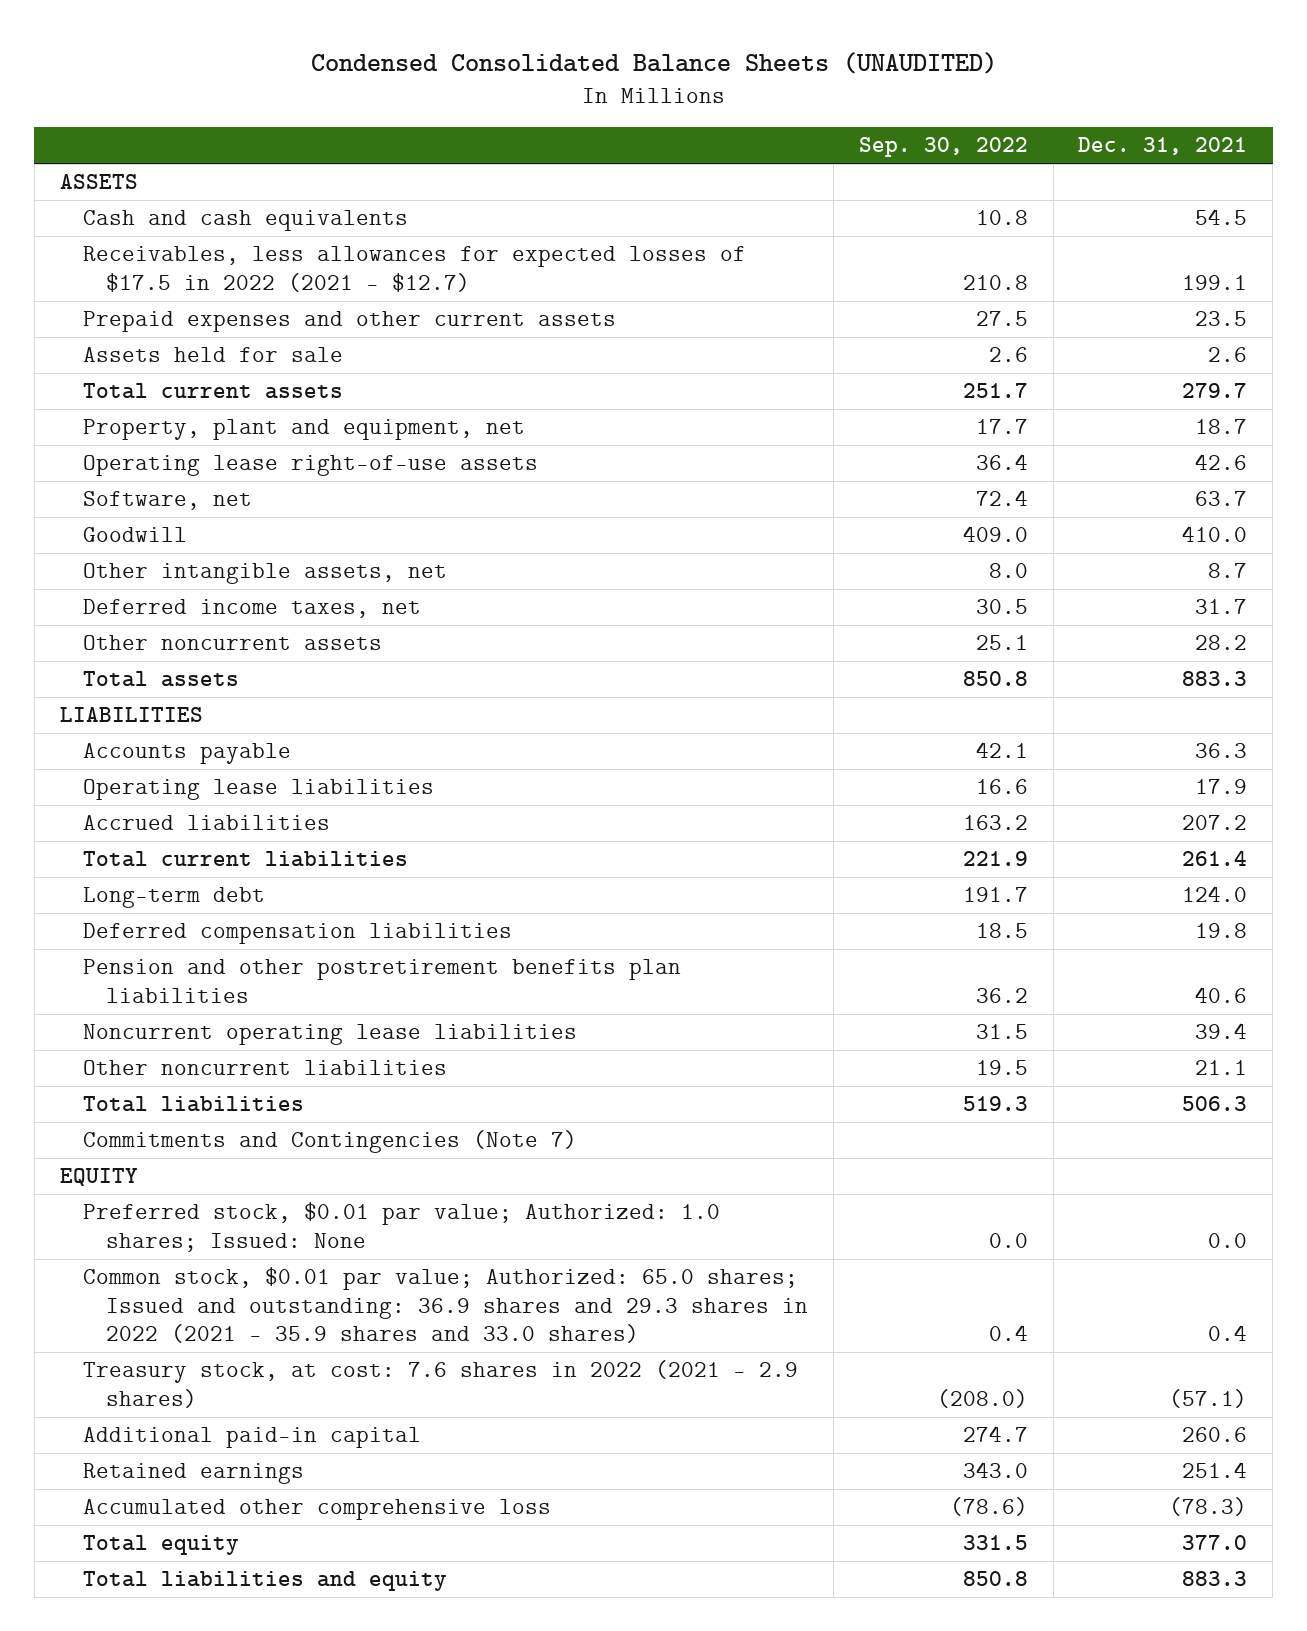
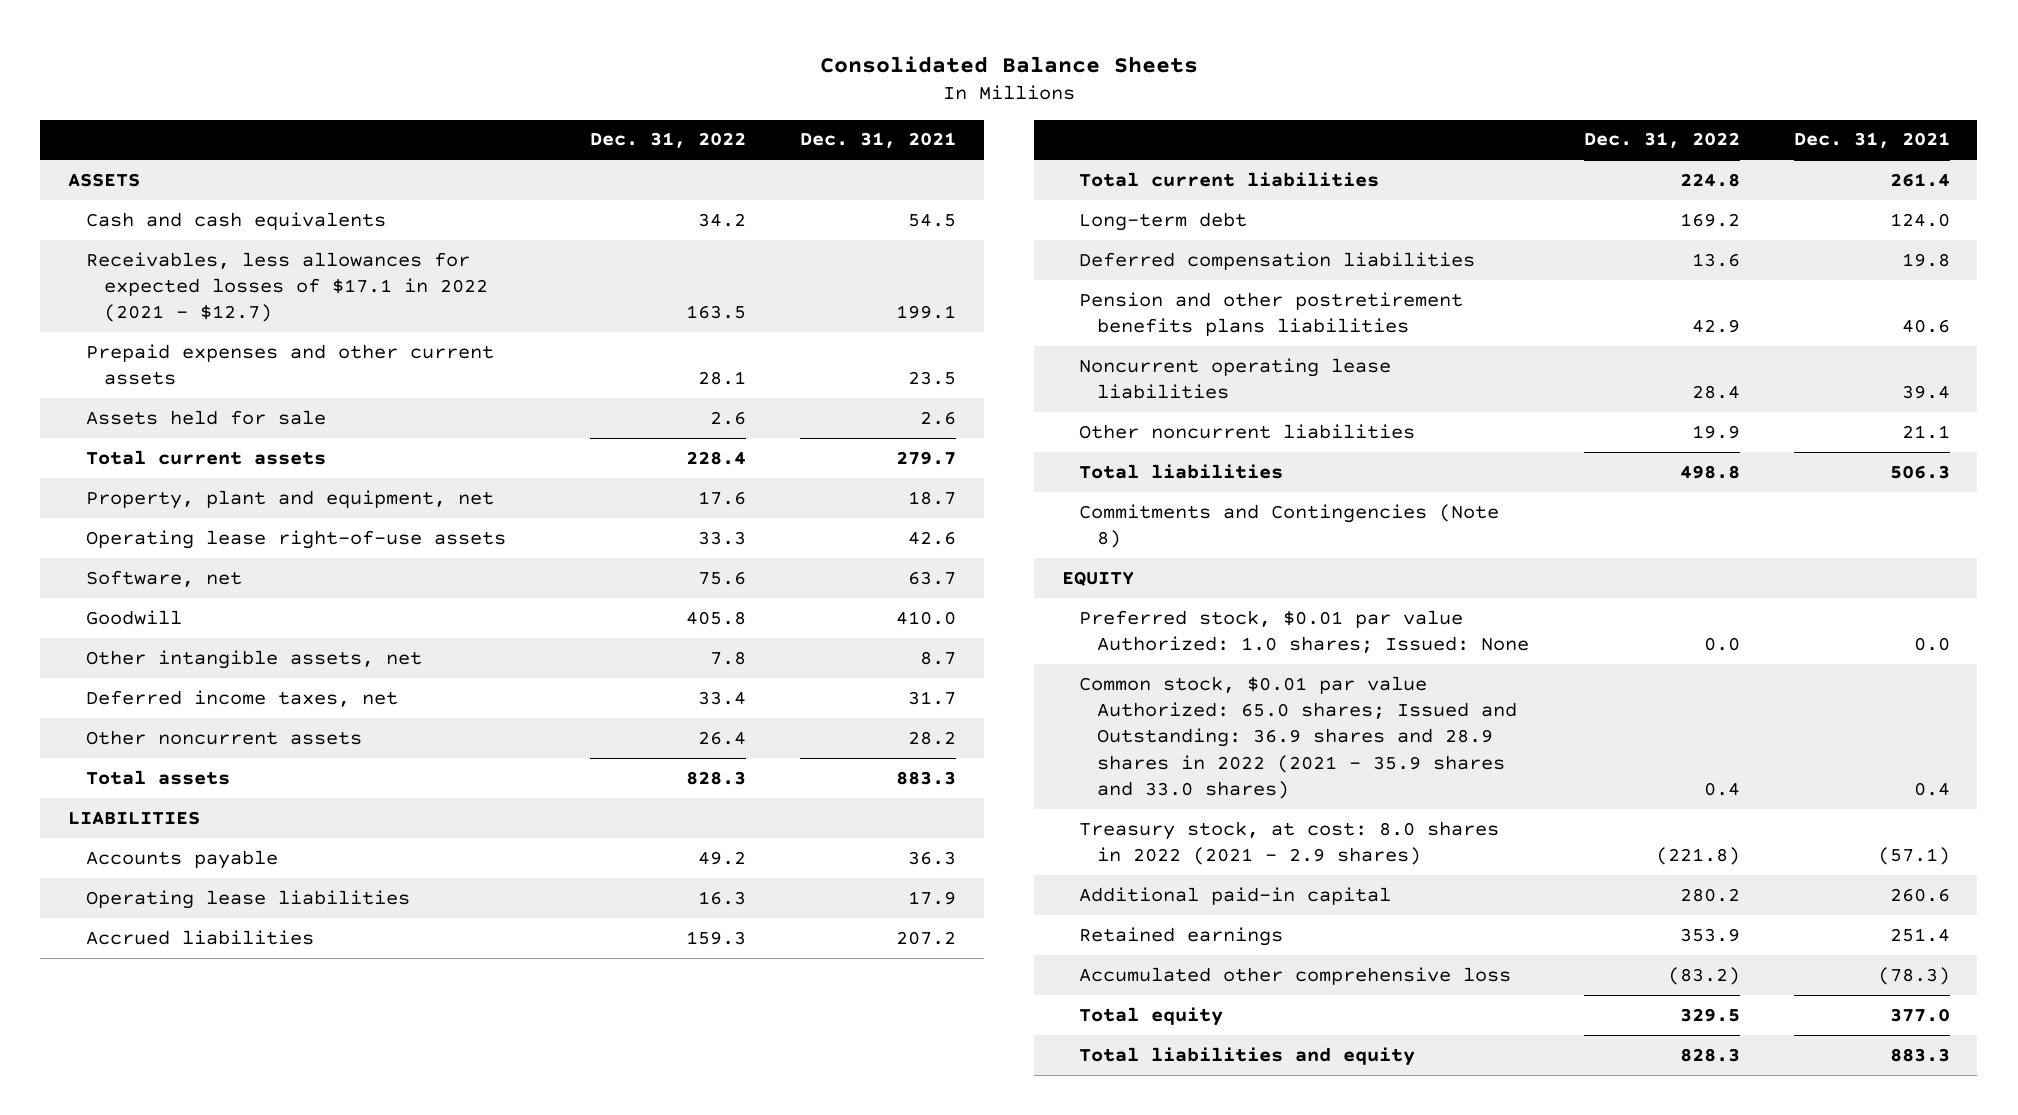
- Condensed Consolidated Balance Sheets (UNAUDITED)
+ Consolidated Balance Sheets
- | Sep. 30, 2022 | Dec. 31, 2021
+ | Dec. 31, 2022 | Dec. 31, 2021
- Receivables, less allowances for expected losses of $17.5 in 2022 (2021 - $12.7) | 210.8 | 199.1
+ Receivables, less allowances for expected losses of $17.1 in 2022 (2021 - $12.7) | 163.5 | 199.1
- Pension and other postretirement benefits plan liabilities | 36.2 | 40.6
+ Pension and other postretirement benefits plans liabilities | 42.9 | 40.6
- Commitments and Contingencies (Note 7)
+ Commitments and Contingencies (Note 8)
- Preferred stock, $0.01 par value; Authorized: 1.0 shares; Issued: None | 0.0 | 0.0
- Common stock, $0.01 par value; Authorized: 65.0 shares; Issued and outstanding: 36.9 shares and 29.3 shares in 2022 (2021 - 35.9 shares and 33.0 shares) | 0.4 | 0.4
- Treasury stock, at cost: 7.6 shares in 2022 (2021 - 2.9 shares) | (208.0) | (57.1)
+ Preferred stock, $0.01 par value Authorized: 1.0 shares; Issued: None | 0.0 | 0.0
+ Common stock, $0.01 par value Authorized: 65.0 shares; Issued and Outstanding: 36.9 shares and 28.9 shares in 2022 (2021 - 35.9 shares and 33.0 shares) | 0.4 | 0.4
+ Treasury stock, at cost: 8.0 shares in 2022 (2021 - 2.9 shares) | (221.8) | (57.1)

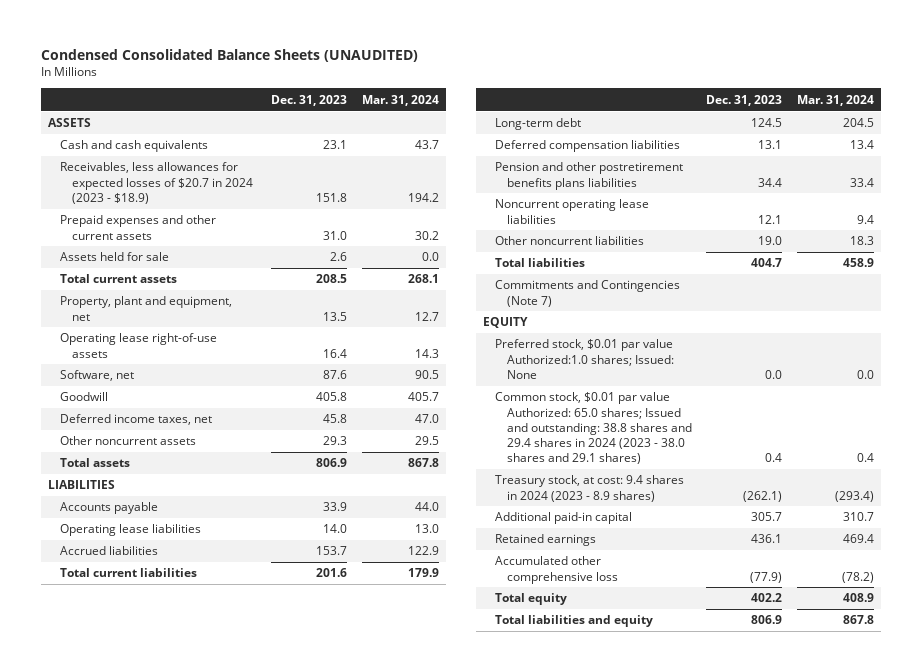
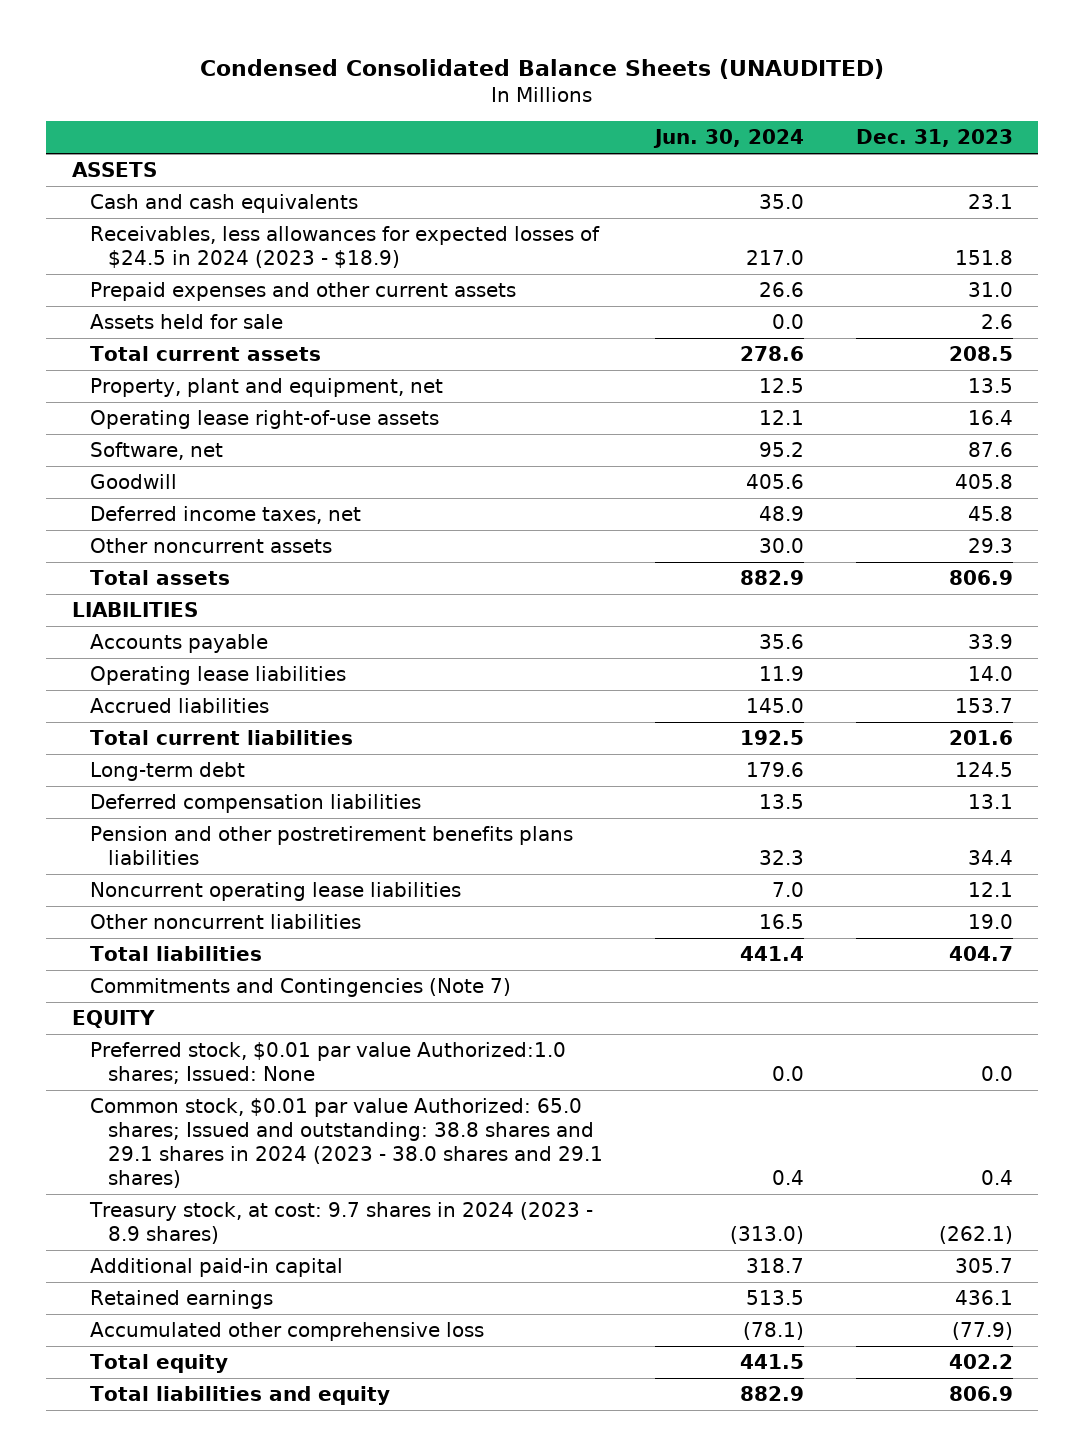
- | Dec. 31, 2023 | Mar. 31, 2024
+ | Jun. 30, 2024 | Dec. 31, 2023
- Receivables, less allowances for expected losses of $20.7 in 2024 (2023 - $18.9) | 151.8 | 194.2
+ Receivables, less allowances for expected losses of $24.5 in 2024 (2023 - $18.9) | 217.0 | 151.8
- Common stock, $0.01 par value Authorized: 65.0 shares; Issued and outstanding: 38.8 shares and 29.4 shares in 2024 (2023 - 38.0 shares and 29.1 shares) | 0.4 | 0.4
- Treasury stock, at cost: 9.4 shares in 2024 (2023 - 8.9 shares) | (262.1) | (293.4)
+ Common stock, $0.01 par value Authorized: 65.0 shares; Issued and outstanding: 38.8 shares and 29.1 shares in 2024 (2023 - 38.0 shares and 29.1 shares) | 0.4 | 0.4
+ Treasury stock, at cost: 9.7 shares in 2024 (2023 - 8.9 shares) | (313.0) | (262.1)

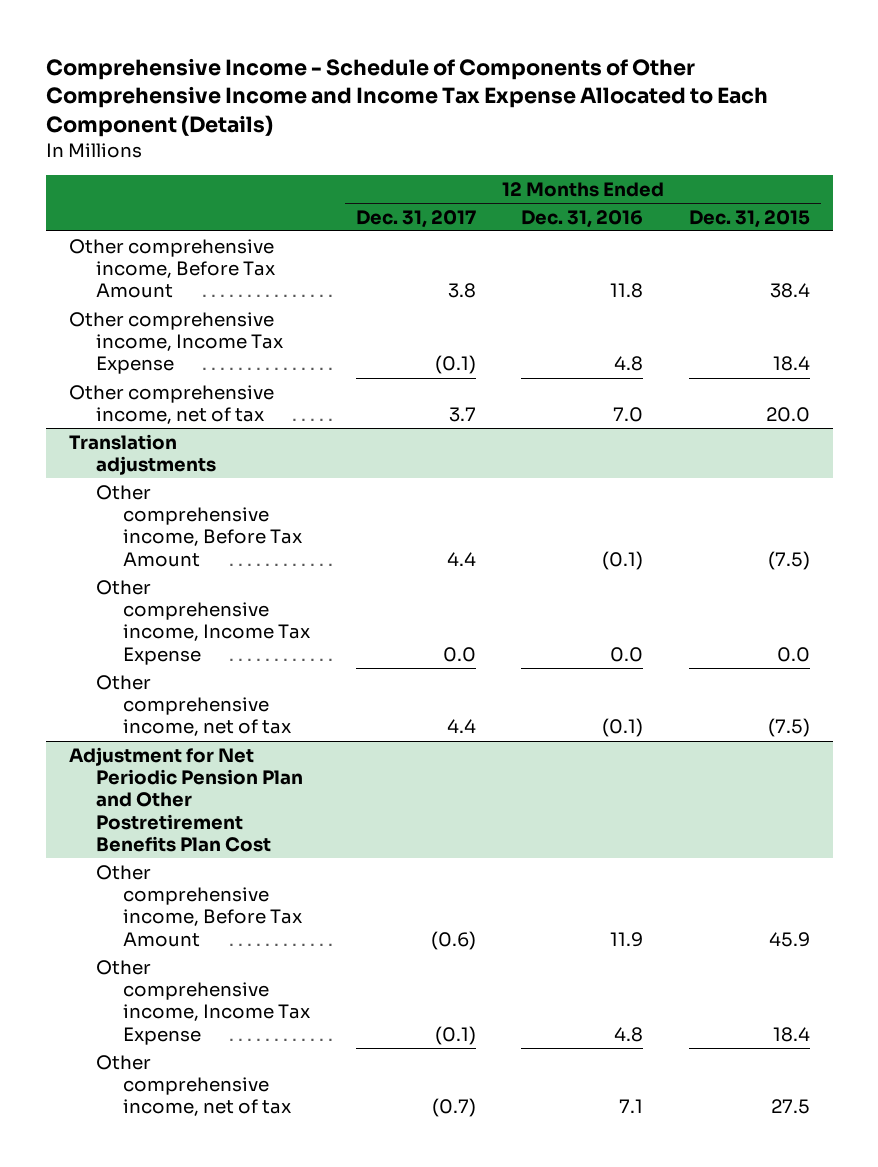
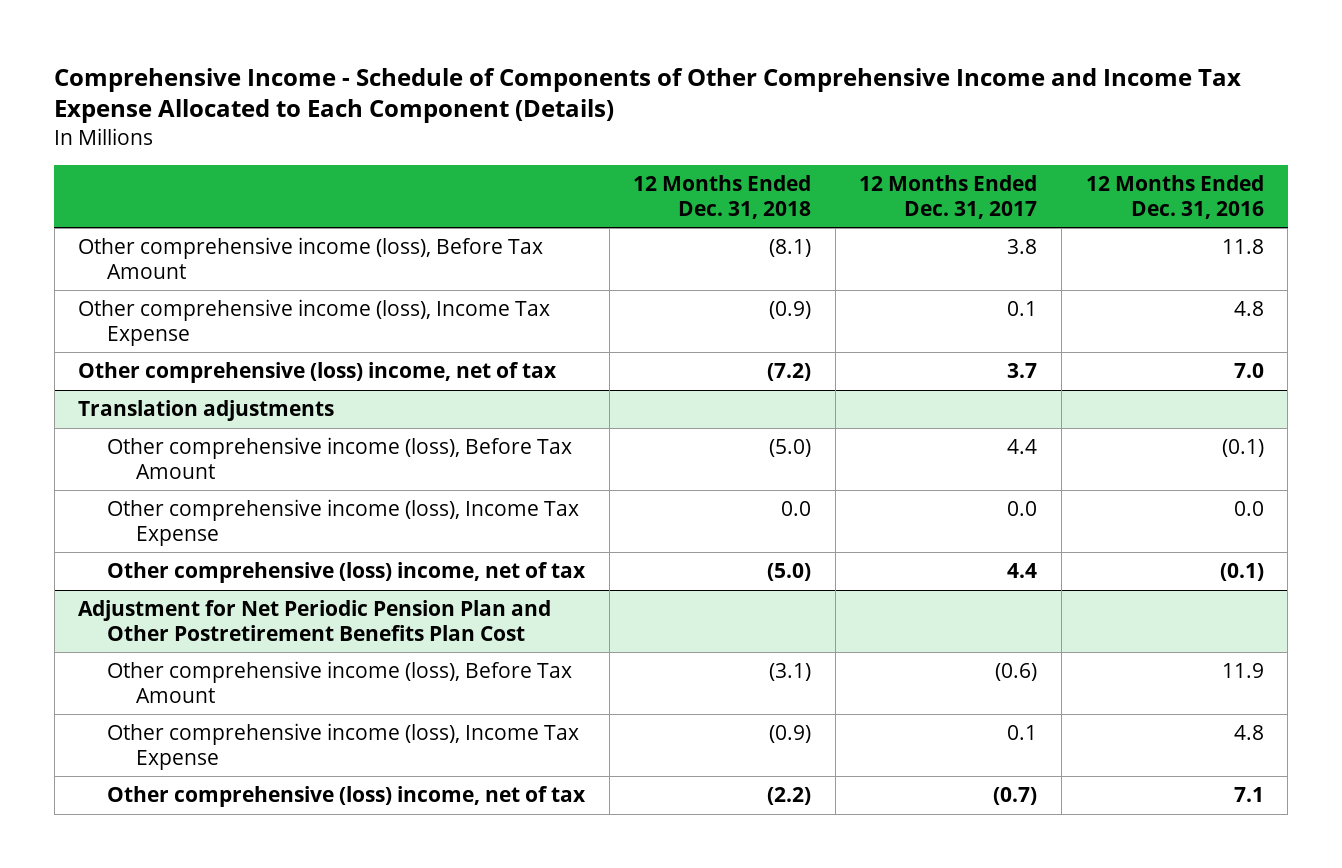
- | 12 Months Ended Dec. 31, 2017 | 12 Months Ended Dec. 31, 2016 | 12 Months Ended Dec. 31, 2015
+ | 12 Months Ended Dec. 31, 2018 | 12 Months Ended Dec. 31, 2017 | 12 Months Ended Dec. 31, 2016
- Other comprehensive income, Before Tax Amount | 3.8 | 11.8 | 38.4
- Other comprehensive income, Income Tax Expense | (0.1) | 4.8 | 18.4
- Other comprehensive income, net of tax | 3.7 | 7.0 | 20.0
+ Other comprehensive income (loss), Before Tax Amount | (8.1) | 3.8 | 11.8
+ Other comprehensive income (loss), Income Tax Expense | (0.9) | 0.1 | 4.8
+ Other comprehensive (loss) income, net of tax | (7.2) | 3.7 | 7.0
@ Translation adjustments
- Other comprehensive income, Before Tax Amount | 4.4 | (0.1) | (7.5)
- Other comprehensive income, Income Tax Expense | 0.0 | 0.0 | 0.0
- Other comprehensive income, net of tax | 4.4 | (0.1) | (7.5)
+ Other comprehensive income (loss), Before Tax Amount | (5.0) | 4.4 | (0.1)
+ Other comprehensive income (loss), Income Tax Expense | 0.0 | 0.0 | 0.0
+ Other comprehensive (loss) income, net of tax | (5.0) | 4.4 | (0.1)
@ Adjustment for Net Periodic Pension Plan and Other Postretirement Benefits Plan Cost
- Other comprehensive income, Before Tax Amount | (0.6) | 11.9 | 45.9
- Other comprehensive income, Income Tax Expense | (0.1) | 4.8 | 18.4
- Other comprehensive income, net of tax | (0.7) | 7.1 | 27.5
+ Other comprehensive income (loss), Before Tax Amount | (3.1) | (0.6) | 11.9
+ Other comprehensive income (loss), Income Tax Expense | (0.9) | 0.1 | 4.8
+ Other comprehensive (loss) income, net of tax | (2.2) | (0.7) | 7.1

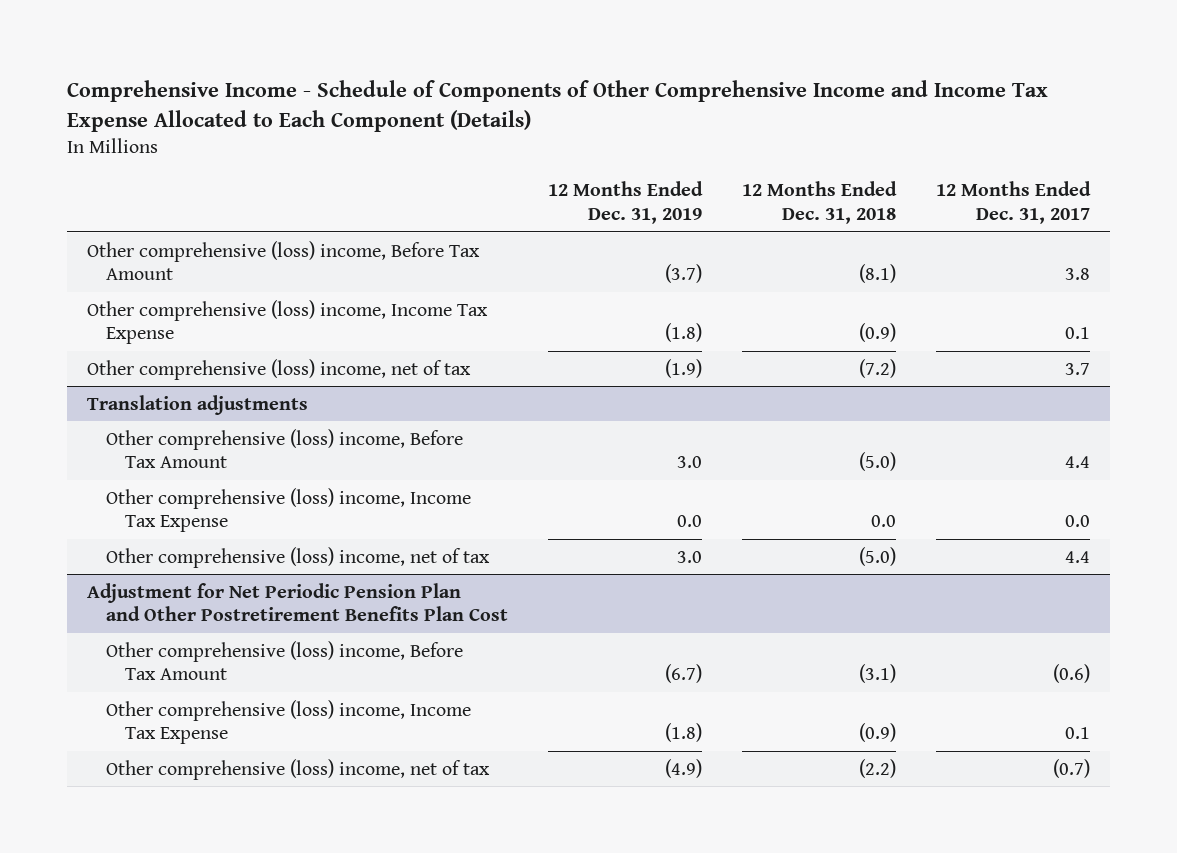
- | 12 Months Ended Dec. 31, 2018 | 12 Months Ended Dec. 31, 2017 | 12 Months Ended Dec. 31, 2016
+ | 12 Months Ended Dec. 31, 2019 | 12 Months Ended Dec. 31, 2018 | 12 Months Ended Dec. 31, 2017
- Other comprehensive income (loss), Before Tax Amount | (8.1) | 3.8 | 11.8
- Other comprehensive income (loss), Income Tax Expense | (0.9) | 0.1 | 4.8
+ Other comprehensive (loss) income, Before Tax Amount | (3.7) | (8.1) | 3.8
+ Other comprehensive (loss) income, Income Tax Expense | (1.8) | (0.9) | 0.1
@ Translation adjustments
- Other comprehensive income (loss), Before Tax Amount | (5.0) | 4.4 | (0.1)
- Other comprehensive income (loss), Income Tax Expense | 0.0 | 0.0 | 0.0
+ Other comprehensive (loss) income, Before Tax Amount | 3.0 | (5.0) | 4.4
+ Other comprehensive (loss) income, Income Tax Expense | 0.0 | 0.0 | 0.0
@ Adjustment for Net Periodic Pension Plan and Other Postretirement Benefits Plan Cost
- Other comprehensive income (loss), Before Tax Amount | (3.1) | (0.6) | 11.9
- Other comprehensive income (loss), Income Tax Expense | (0.9) | 0.1 | 4.8
+ Other comprehensive (loss) income, Before Tax Amount | (6.7) | (3.1) | (0.6)
+ Other comprehensive (loss) income, Income Tax Expense | (1.8) | (0.9) | 0.1

